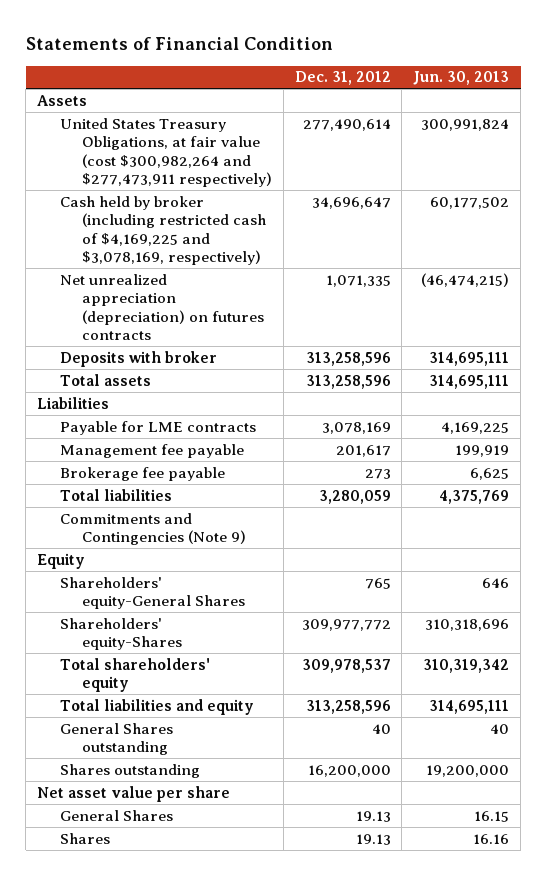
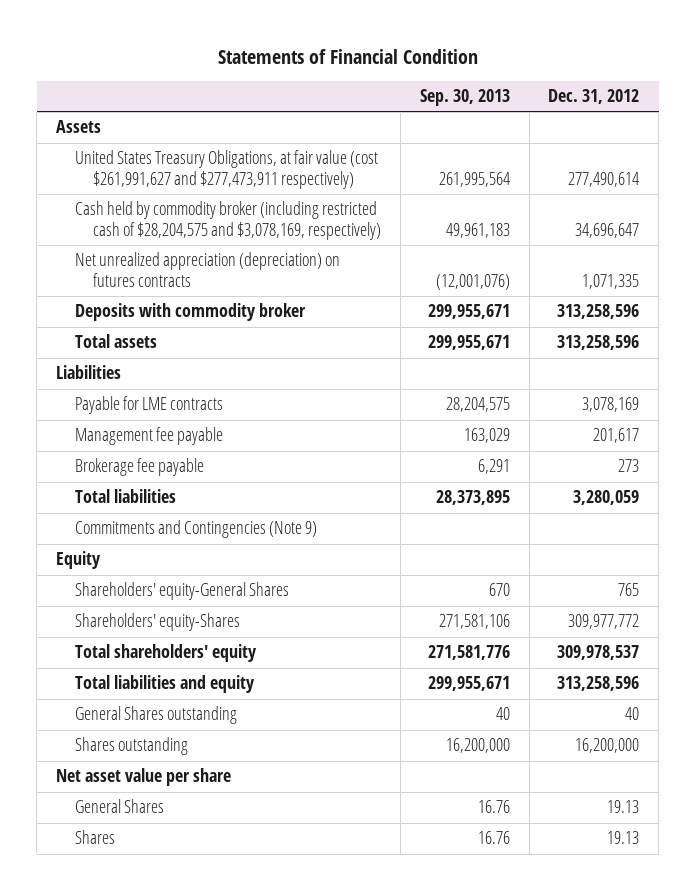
- | Dec. 31, 2012 | Jun. 30, 2013
+ | Sep. 30, 2013 | Dec. 31, 2012
- United States Treasury Obligations, at fair value (cost $300,982,264 and $277,473,911 respectively) | 277,490,614 | 300,991,824
- Cash held by broker (including restricted cash of $4,169,225 and $3,078,169, respectively) | 34,696,647 | 60,177,502
+ United States Treasury Obligations, at fair value (cost $261,991,627 and $277,473,911 respectively) | 261,995,564 | 277,490,614
+ Cash held by commodity broker (including restricted cash of $28,204,575 and $3,078,169, respectively) | 49,961,183 | 34,696,647
- Deposits with broker | 313,258,596 | 314,695,111
+ Deposits with commodity broker | 299,955,671 | 313,258,596

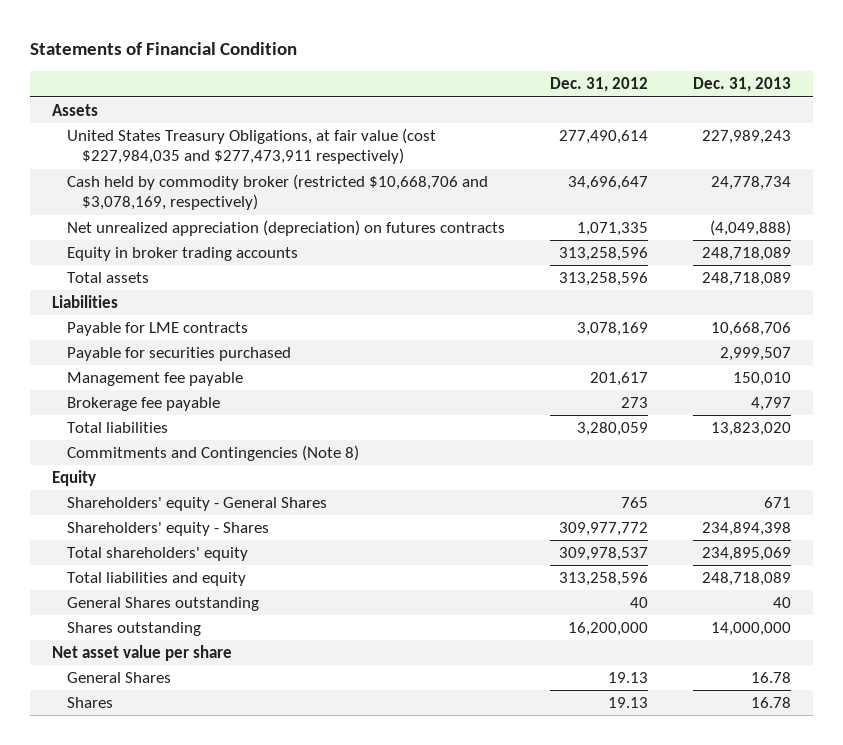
- | Sep. 30, 2013 | Dec. 31, 2012
+ | Dec. 31, 2012 | Dec. 31, 2013
- United States Treasury Obligations, at fair value (cost $261,991,627 and $277,473,911 respectively) | 261,995,564 | 277,490,614
- Cash held by commodity broker (including restricted cash of $28,204,575 and $3,078,169, respectively) | 49,961,183 | 34,696,647
+ United States Treasury Obligations, at fair value (cost $227,984,035 and $277,473,911 respectively) | 277,490,614 | 227,989,243
+ Cash held by commodity broker (restricted $10,668,706 and $3,078,169, respectively) | 34,696,647 | 24,778,734
- Deposits with commodity broker | 299,955,671 | 313,258,596
+ Equity in broker trading accounts | 313,258,596 | 248,718,089
+ Payable for securities purchased | | 2,999,507
- Commitments and Contingencies (Note 9)
+ Commitments and Contingencies (Note 8)
- Shareholders' equity-General Shares | 670 | 765
- Shareholders' equity-Shares | 271,581,106 | 309,977,772
+ Shareholders' equity - General Shares | 765 | 671
+ Shareholders' equity - Shares | 309,977,772 | 234,894,398

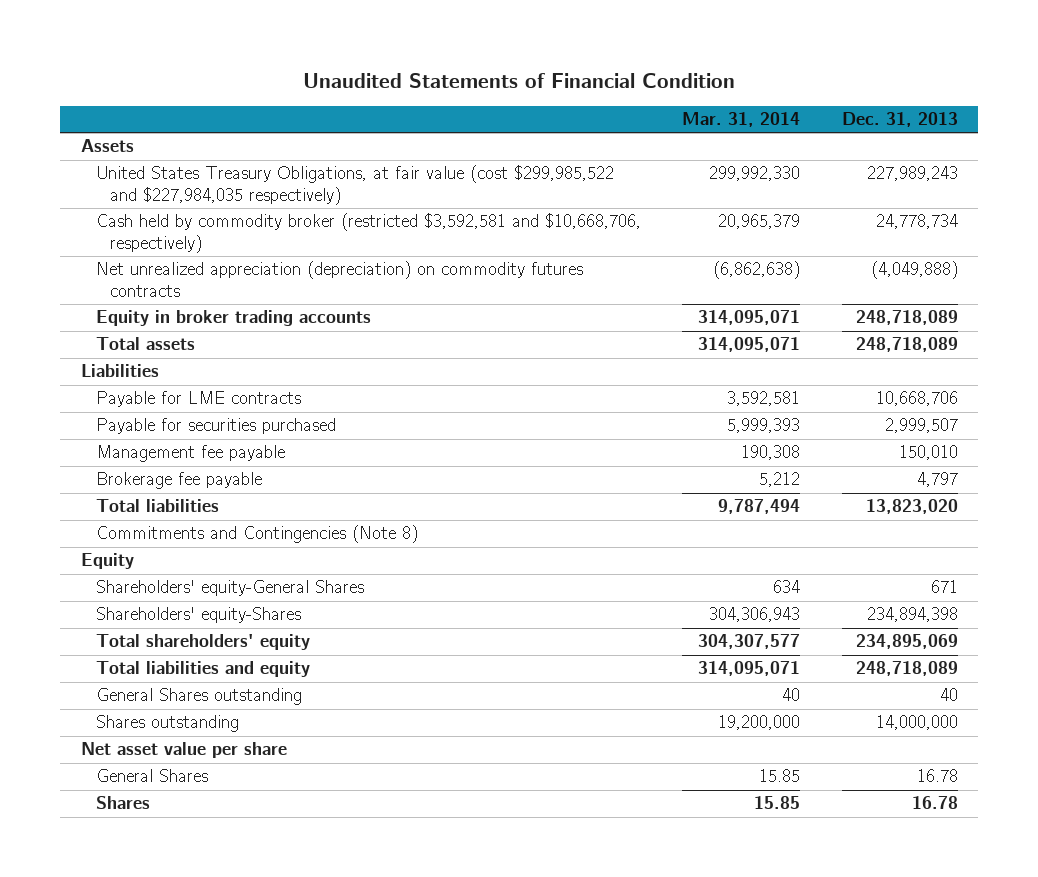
- Statements of Financial Condition
+ Unaudited Statements of Financial Condition
- | Dec. 31, 2012 | Dec. 31, 2013
+ | Mar. 31, 2014 | Dec. 31, 2013
- United States Treasury Obligations, at fair value (cost $227,984,035 and $277,473,911 respectively) | 277,490,614 | 227,989,243
- Cash held by commodity broker (restricted $10,668,706 and $3,078,169, respectively) | 34,696,647 | 24,778,734
- Net unrealized appreciation (depreciation) on futures contracts | 1,071,335 | (4,049,888)
+ United States Treasury Obligations, at fair value (cost $299,985,522 and $227,984,035 respectively) | 299,992,330 | 227,989,243
+ Cash held by commodity broker (restricted $3,592,581 and $10,668,706, respectively) | 20,965,379 | 24,778,734
+ Net unrealized appreciation (depreciation) on commodity futures contracts | (6,862,638) | (4,049,888)
- Shareholders' equity - General Shares | 765 | 671
- Shareholders' equity - Shares | 309,977,772 | 234,894,398
+ Shareholders' equity-General Shares | 634 | 671
+ Shareholders' equity-Shares | 304,306,943 | 234,894,398

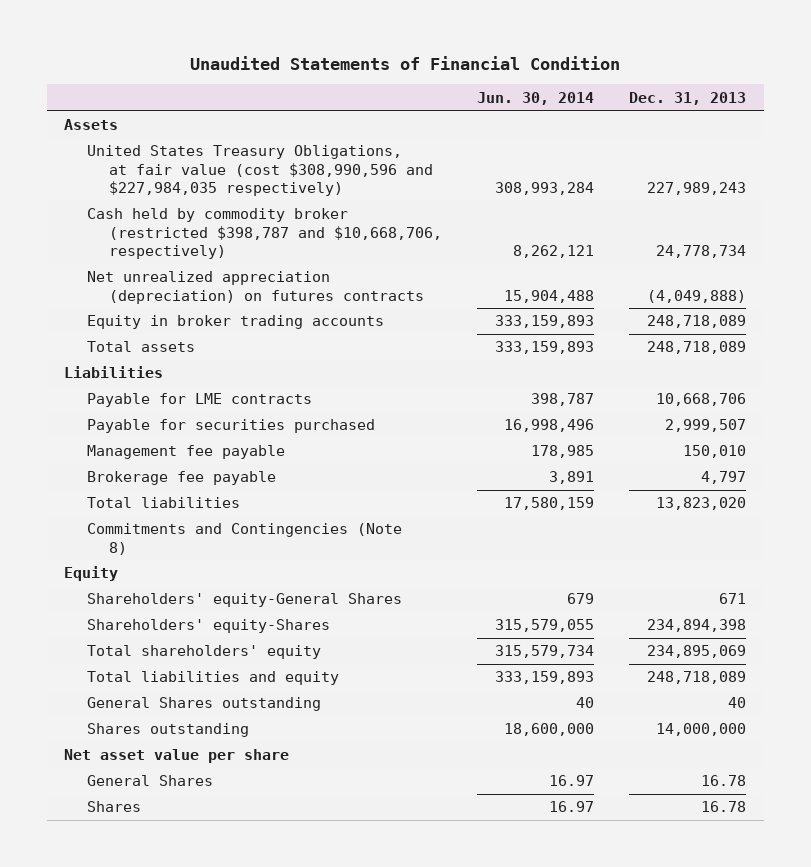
- | Mar. 31, 2014 | Dec. 31, 2013
+ | Jun. 30, 2014 | Dec. 31, 2013
- United States Treasury Obligations, at fair value (cost $299,985,522 and $227,984,035 respectively) | 299,992,330 | 227,989,243
- Cash held by commodity broker (restricted $3,592,581 and $10,668,706, respectively) | 20,965,379 | 24,778,734
- Net unrealized appreciation (depreciation) on commodity futures contracts | (6,862,638) | (4,049,888)
+ United States Treasury Obligations, at fair value (cost $308,990,596 and $227,984,035 respectively) | 308,993,284 | 227,989,243
+ Cash held by commodity broker (restricted $398,787 and $10,668,706, respectively) | 8,262,121 | 24,778,734
+ Net unrealized appreciation (depreciation) on futures contracts | 15,904,488 | (4,049,888)

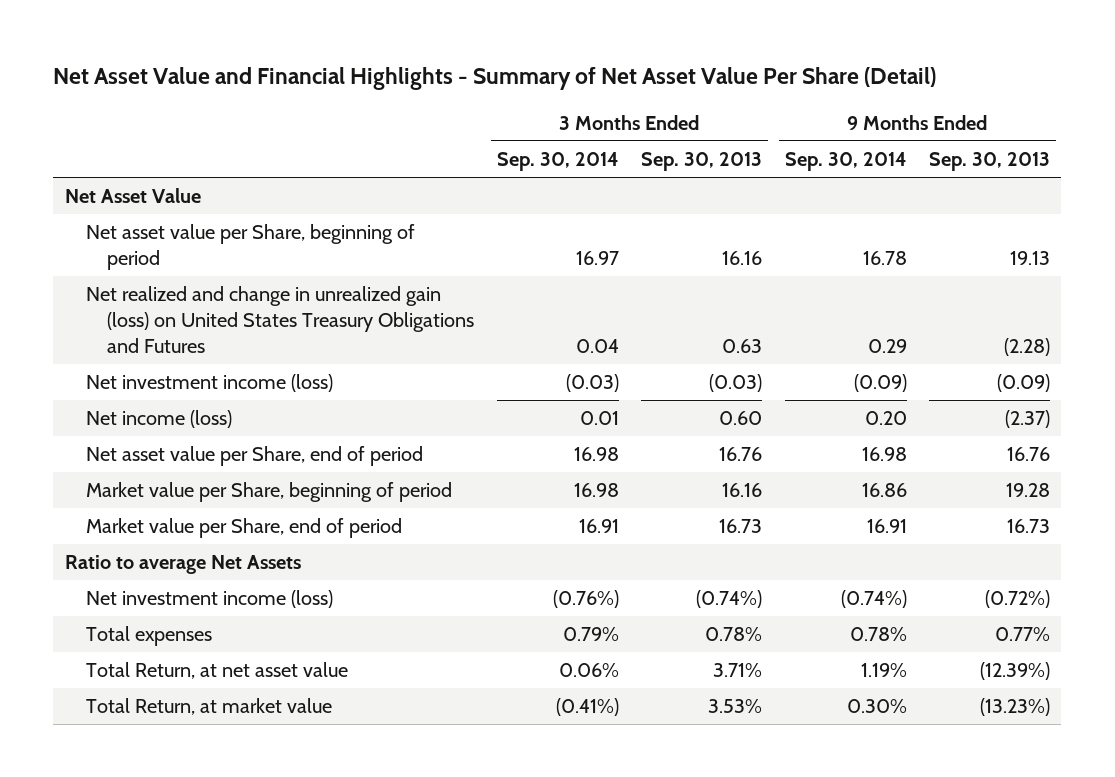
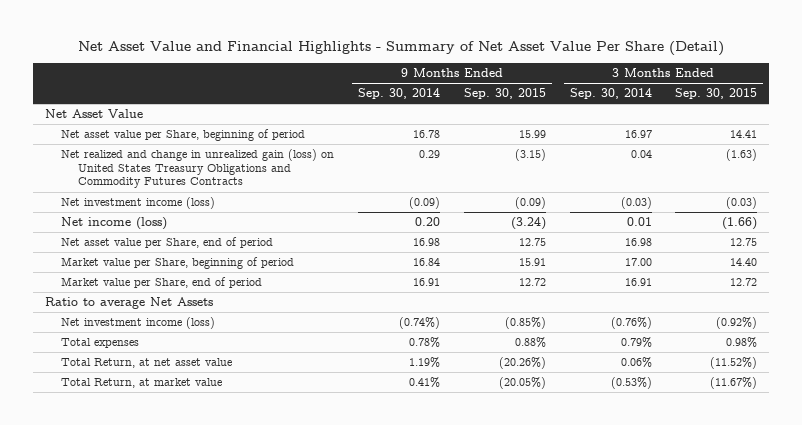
- | 3 Months Ended Sep. 30, 2014 | 3 Months Ended Sep. 30, 2013 | 9 Months Ended Sep. 30, 2014 | 9 Months Ended Sep. 30, 2013
+ | 9 Months Ended Sep. 30, 2014 | 9 Months Ended Sep. 30, 2015 | 3 Months Ended Sep. 30, 2014 | 3 Months Ended Sep. 30, 2015
- Net realized and change in unrealized gain (loss) on United States Treasury Obligations and Futures | 0.04 | 0.63 | 0.29 | (2.28)
+ Net realized and change in unrealized gain (loss) on United States Treasury Obligations and Commodity Futures Contracts | 0.29 | (3.15) | 0.04 | (1.63)
- Market value per Share, beginning of period | 16.98 | 16.16 | 16.86 | 19.28
+ Market value per Share, beginning of period | 16.84 | 15.91 | 17.00 | 14.40
- Total Return, at market value | (0.41%) | 3.53% | 0.30% | (13.23%)
+ Total Return, at market value | 0.41% | (20.05%) | (0.53%) | (11.67%)

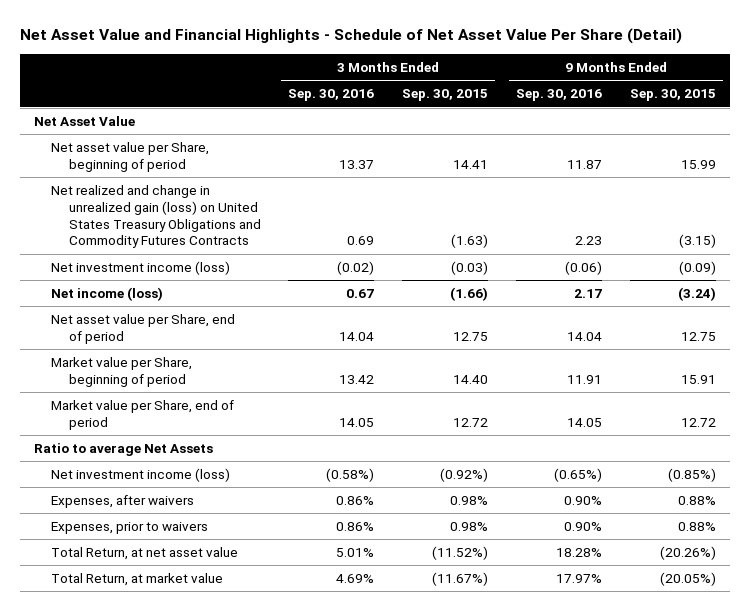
- Net Asset Value and Financial Highlights - Summary of Net Asset Value Per Share (Detail)
+ Net Asset Value and Financial Highlights - Schedule of Net Asset Value Per Share (Detail)
- | 9 Months Ended Sep. 30, 2014 | 9 Months Ended Sep. 30, 2015 | 3 Months Ended Sep. 30, 2014 | 3 Months Ended Sep. 30, 2015
+ | 3 Months Ended Sep. 30, 2016 | 3 Months Ended Sep. 30, 2015 | 9 Months Ended Sep. 30, 2016 | 9 Months Ended Sep. 30, 2015
- Total expenses | 0.78% | 0.88% | 0.79% | 0.98%
+ Expenses, after waivers | 0.86% | 0.98% | 0.90% | 0.88%
+ Expenses, prior to waivers | 0.86% | 0.98% | 0.90% | 0.88%

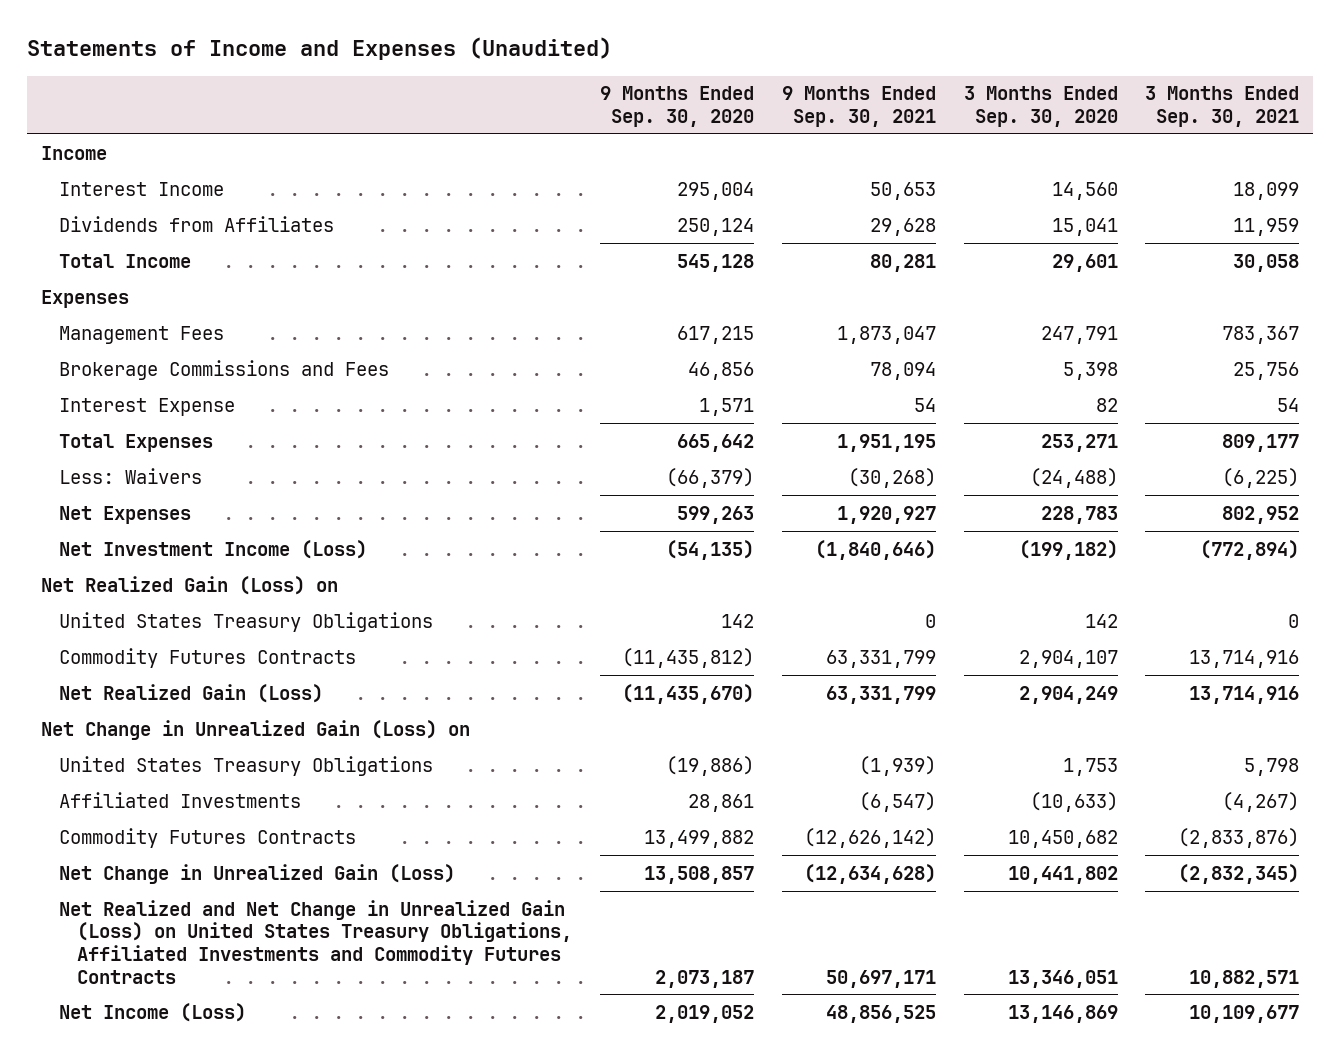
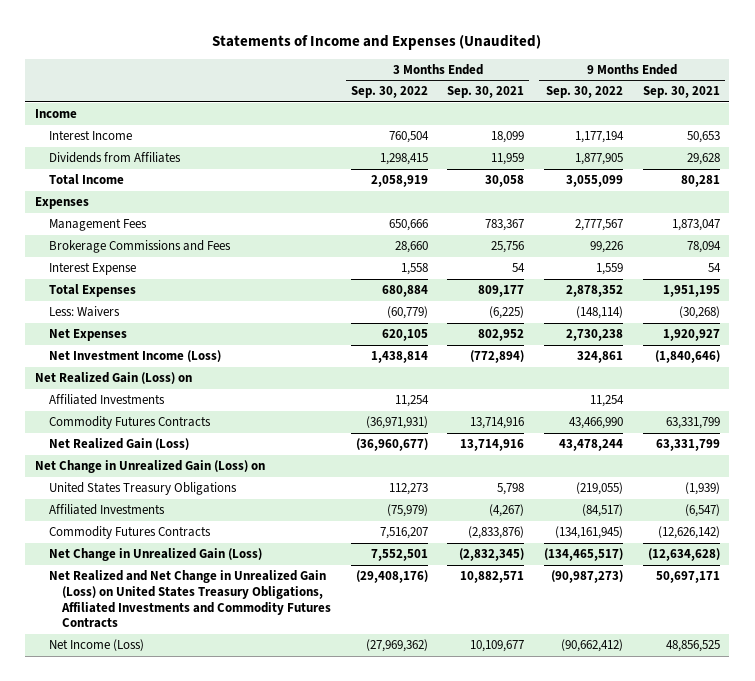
- | 9 Months Ended Sep. 30, 2020 | 9 Months Ended Sep. 30, 2021 | 3 Months Ended Sep. 30, 2020 | 3 Months Ended Sep. 30, 2021
+ | 3 Months Ended Sep. 30, 2022 | 3 Months Ended Sep. 30, 2021 | 9 Months Ended Sep. 30, 2022 | 9 Months Ended Sep. 30, 2021
- United States Treasury Obligations | 142 | 0 | 142 | 0
+ Affiliated Investments | 11,254 | | 11,254 |

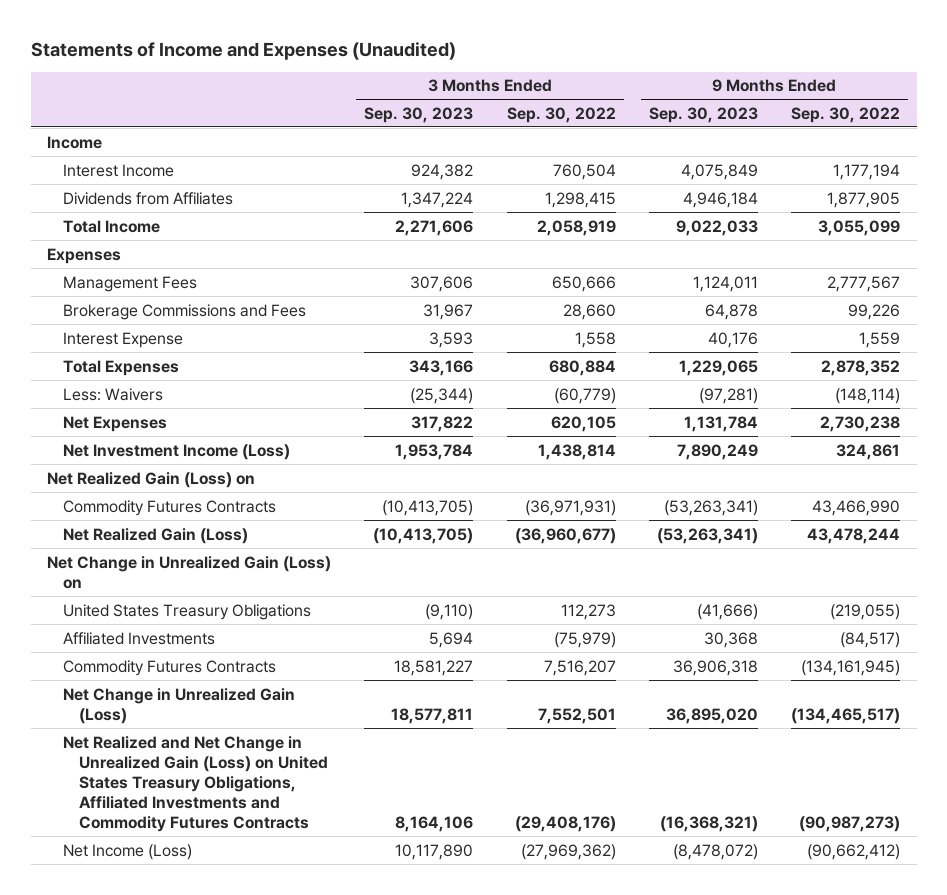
- | 3 Months Ended Sep. 30, 2022 | 3 Months Ended Sep. 30, 2021 | 9 Months Ended Sep. 30, 2022 | 9 Months Ended Sep. 30, 2021
+ | 3 Months Ended Sep. 30, 2023 | 3 Months Ended Sep. 30, 2022 | 9 Months Ended Sep. 30, 2023 | 9 Months Ended Sep. 30, 2022
- Affiliated Investments | 11,254 | | 11,254 |

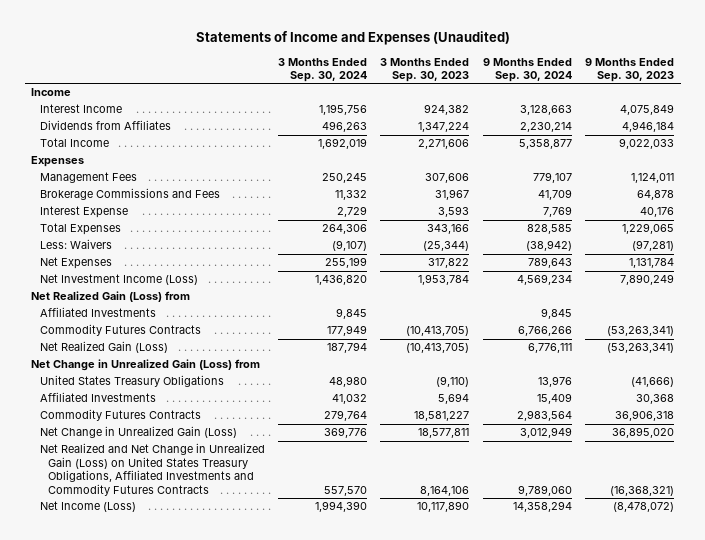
- | 3 Months Ended Sep. 30, 2023 | 3 Months Ended Sep. 30, 2022 | 9 Months Ended Sep. 30, 2023 | 9 Months Ended Sep. 30, 2022
+ | 3 Months Ended Sep. 30, 2024 | 3 Months Ended Sep. 30, 2023 | 9 Months Ended Sep. 30, 2024 | 9 Months Ended Sep. 30, 2023
- Net Realized Gain (Loss) on
+ Net Realized Gain (Loss) from
+ Affiliated Investments | 9,845 | | 9,845 |
- Net Change in Unrealized Gain (Loss) on
+ Net Change in Unrealized Gain (Loss) from

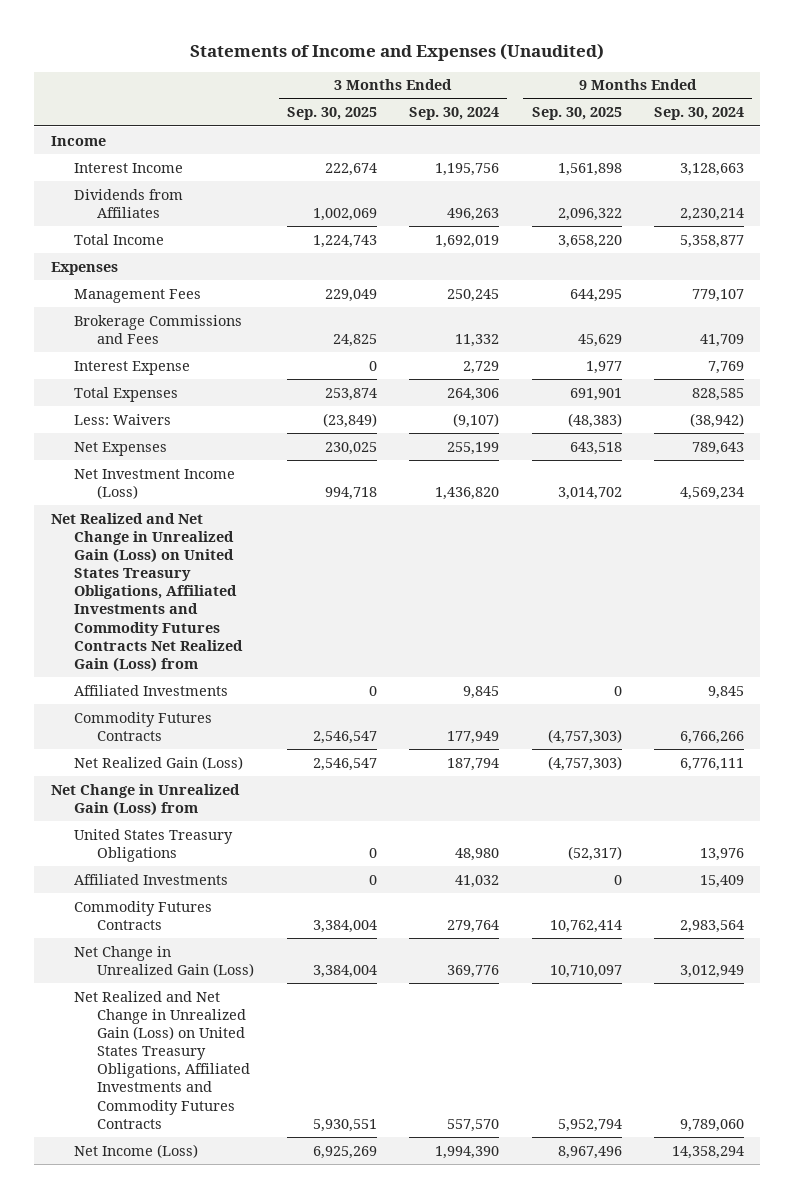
- | 3 Months Ended Sep. 30, 2024 | 3 Months Ended Sep. 30, 2023 | 9 Months Ended Sep. 30, 2024 | 9 Months Ended Sep. 30, 2023
+ | 3 Months Ended Sep. 30, 2025 | 3 Months Ended Sep. 30, 2024 | 9 Months Ended Sep. 30, 2025 | 9 Months Ended Sep. 30, 2024
- Net Realized Gain (Loss) from
+ Net Realized and Net Change in Unrealized Gain (Loss) on United States Treasury Obligations, Affiliated Investments and Commodity Futures Contracts Net Realized Gain (Loss) from

